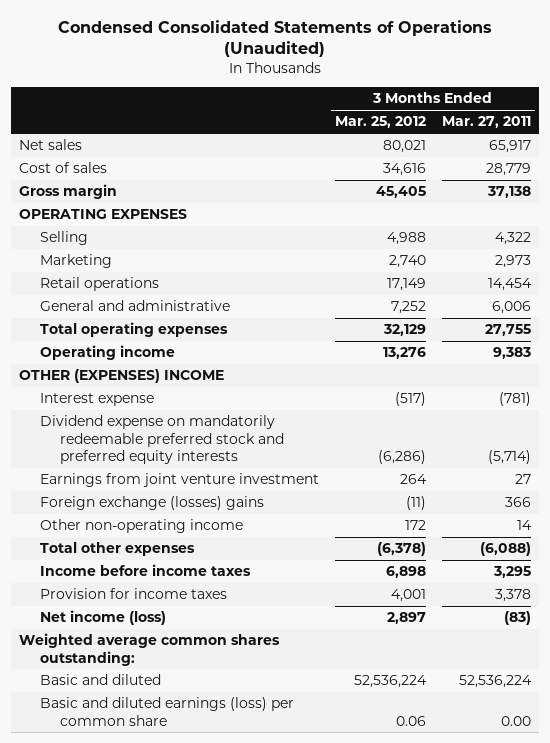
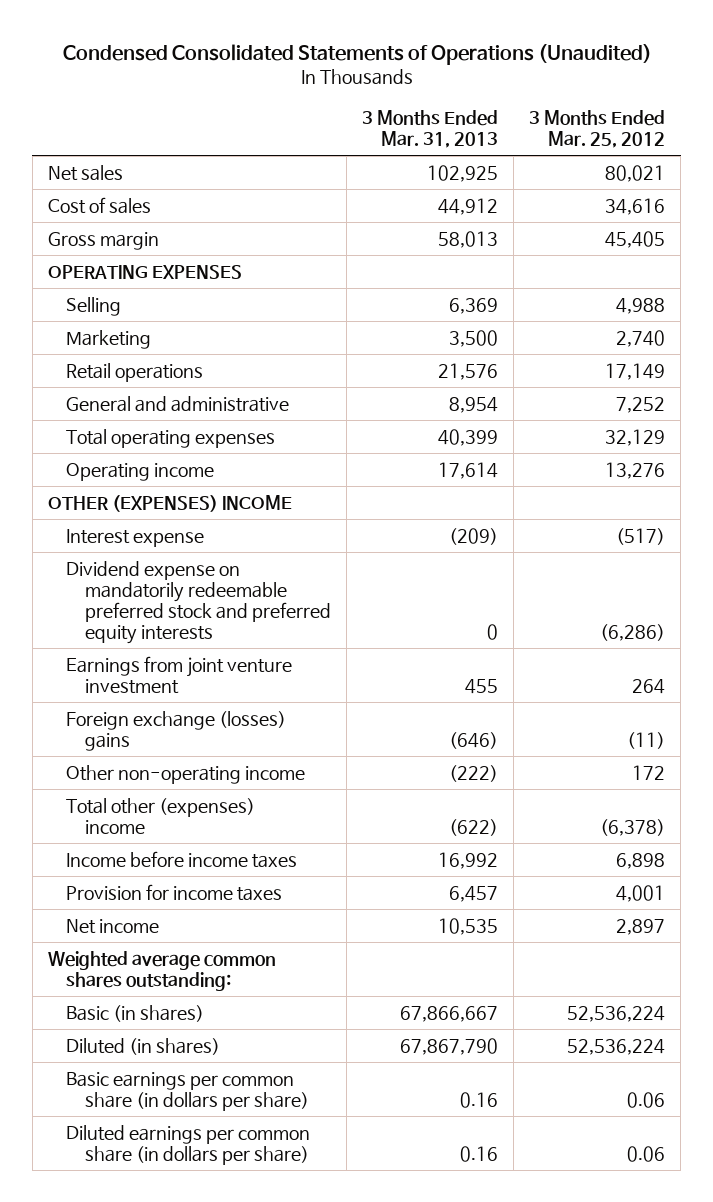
- | 3 Months Ended Mar. 25, 2012 | 3 Months Ended Mar. 27, 2011
+ | 3 Months Ended Mar. 31, 2013 | 3 Months Ended Mar. 25, 2012
- Total other expenses | (6,378) | (6,088)
+ Total other (expenses) income | (622) | (6,378)
- Net income (loss) | 2,897 | (83)
+ Net income | 10,535 | 2,897
- Basic and diluted | 52,536,224 | 52,536,224
- Basic and diluted earnings (loss) per common share | 0.06 | 0.00
+ Basic (in shares) | 67,866,667 | 52,536,224
+ Diluted (in shares) | 67,867,790 | 52,536,224
+ Basic earnings per common share (in dollars per share) | 0.16 | 0.06
+ Diluted earnings per common share (in dollars per share) | 0.16 | 0.06

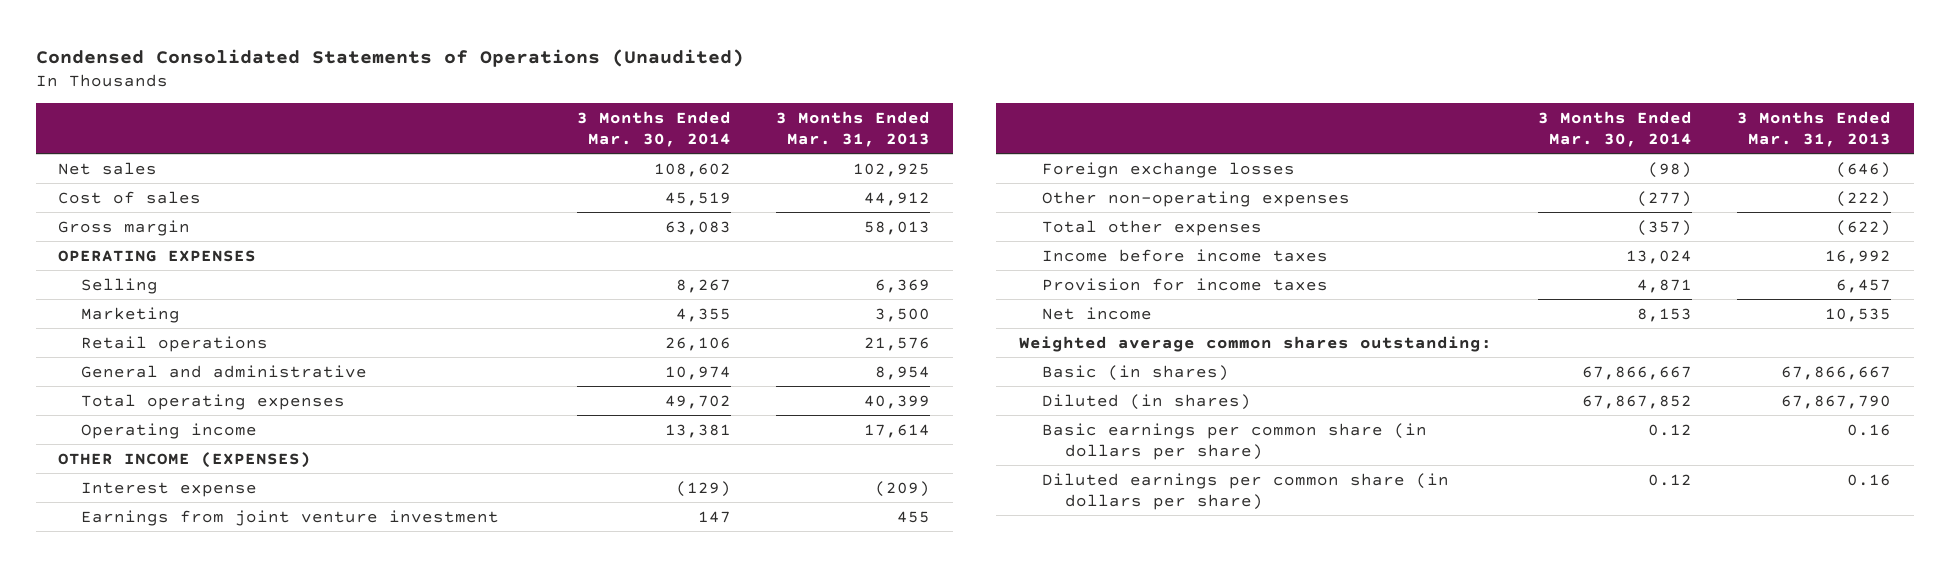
- | 3 Months Ended Mar. 31, 2013 | 3 Months Ended Mar. 25, 2012
+ | 3 Months Ended Mar. 30, 2014 | 3 Months Ended Mar. 31, 2013
- OTHER (EXPENSES) INCOME
+ OTHER INCOME (EXPENSES)
- Dividend expense on mandatorily redeemable preferred stock and preferred equity interests | 0 | (6,286)
- Foreign exchange (losses) gains | (646) | (11)
- Other non-operating income | (222) | 172
- Total other (expenses) income | (622) | (6,378)
+ Foreign exchange losses | (98) | (646)
+ Other non-operating expenses | (277) | (222)
+ Total other expenses | (357) | (622)

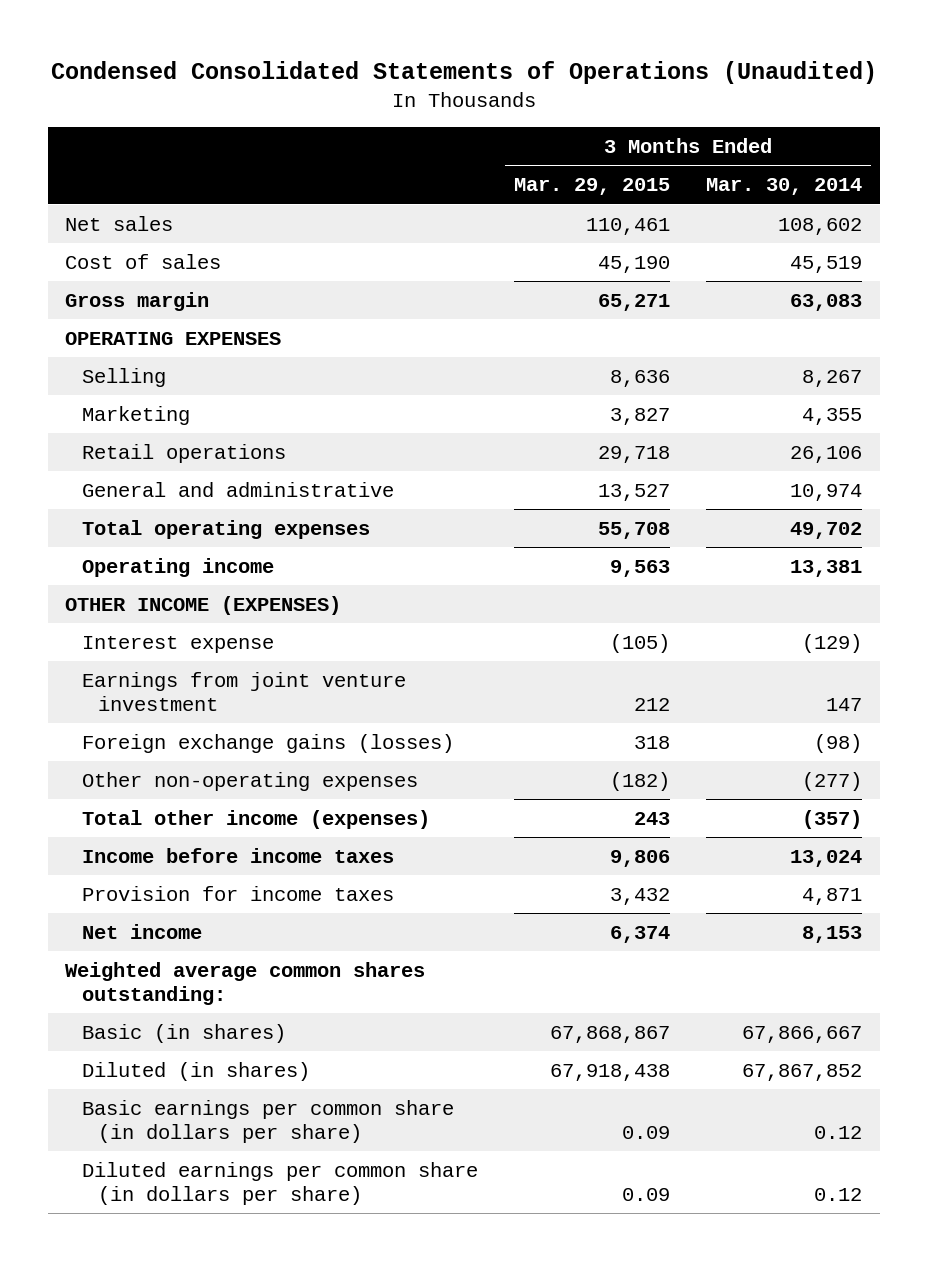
- | 3 Months Ended Mar. 30, 2014 | 3 Months Ended Mar. 31, 2013
+ | 3 Months Ended Mar. 29, 2015 | 3 Months Ended Mar. 30, 2014
- Foreign exchange losses | (98) | (646)
+ Foreign exchange gains (losses) | 318 | (98)
- Total other expenses | (357) | (622)
+ Total other income (expenses) | 243 | (357)

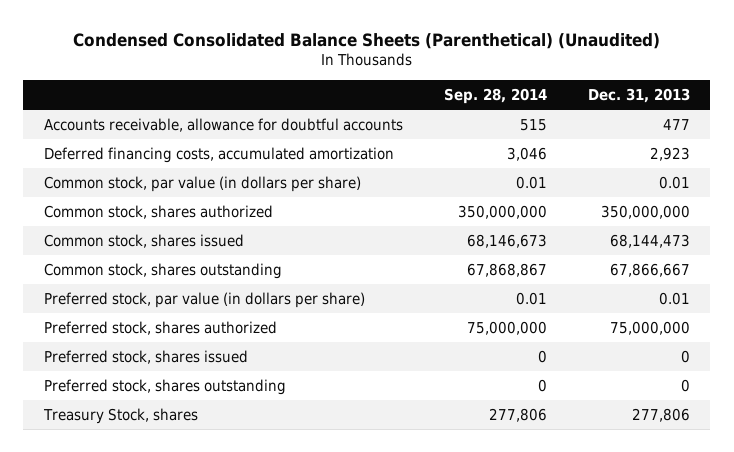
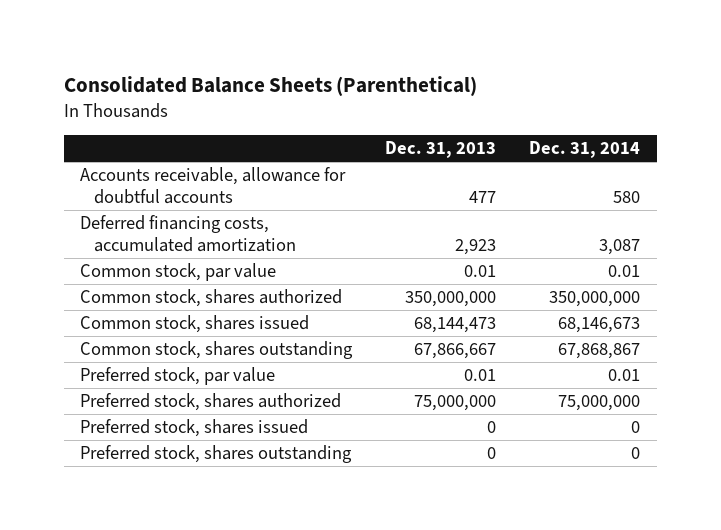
- Condensed Consolidated Balance Sheets (Parenthetical) (Unaudited)
+ Consolidated Balance Sheets (Parenthetical)
- | Sep. 28, 2014 | Dec. 31, 2013
+ | Dec. 31, 2013 | Dec. 31, 2014
- Common stock, par value (in dollars per share) | 0.01 | 0.01
+ Common stock, par value | 0.01 | 0.01
- Preferred stock, par value (in dollars per share) | 0.01 | 0.01
+ Preferred stock, par value | 0.01 | 0.01
- Treasury Stock, shares | 277,806 | 277,806

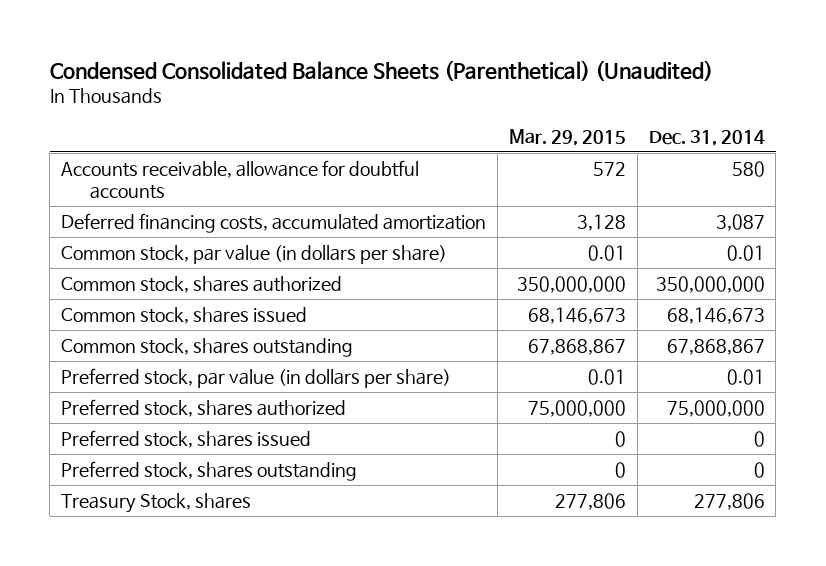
- Consolidated Balance Sheets (Parenthetical)
+ Condensed Consolidated Balance Sheets (Parenthetical) (Unaudited)
- | Dec. 31, 2013 | Dec. 31, 2014
+ | Mar. 29, 2015 | Dec. 31, 2014
- Common stock, par value | 0.01 | 0.01
+ Common stock, par value (in dollars per share) | 0.01 | 0.01
- Preferred stock, par value | 0.01 | 0.01
+ Preferred stock, par value (in dollars per share) | 0.01 | 0.01
+ Treasury Stock, shares | 277,806 | 277,806

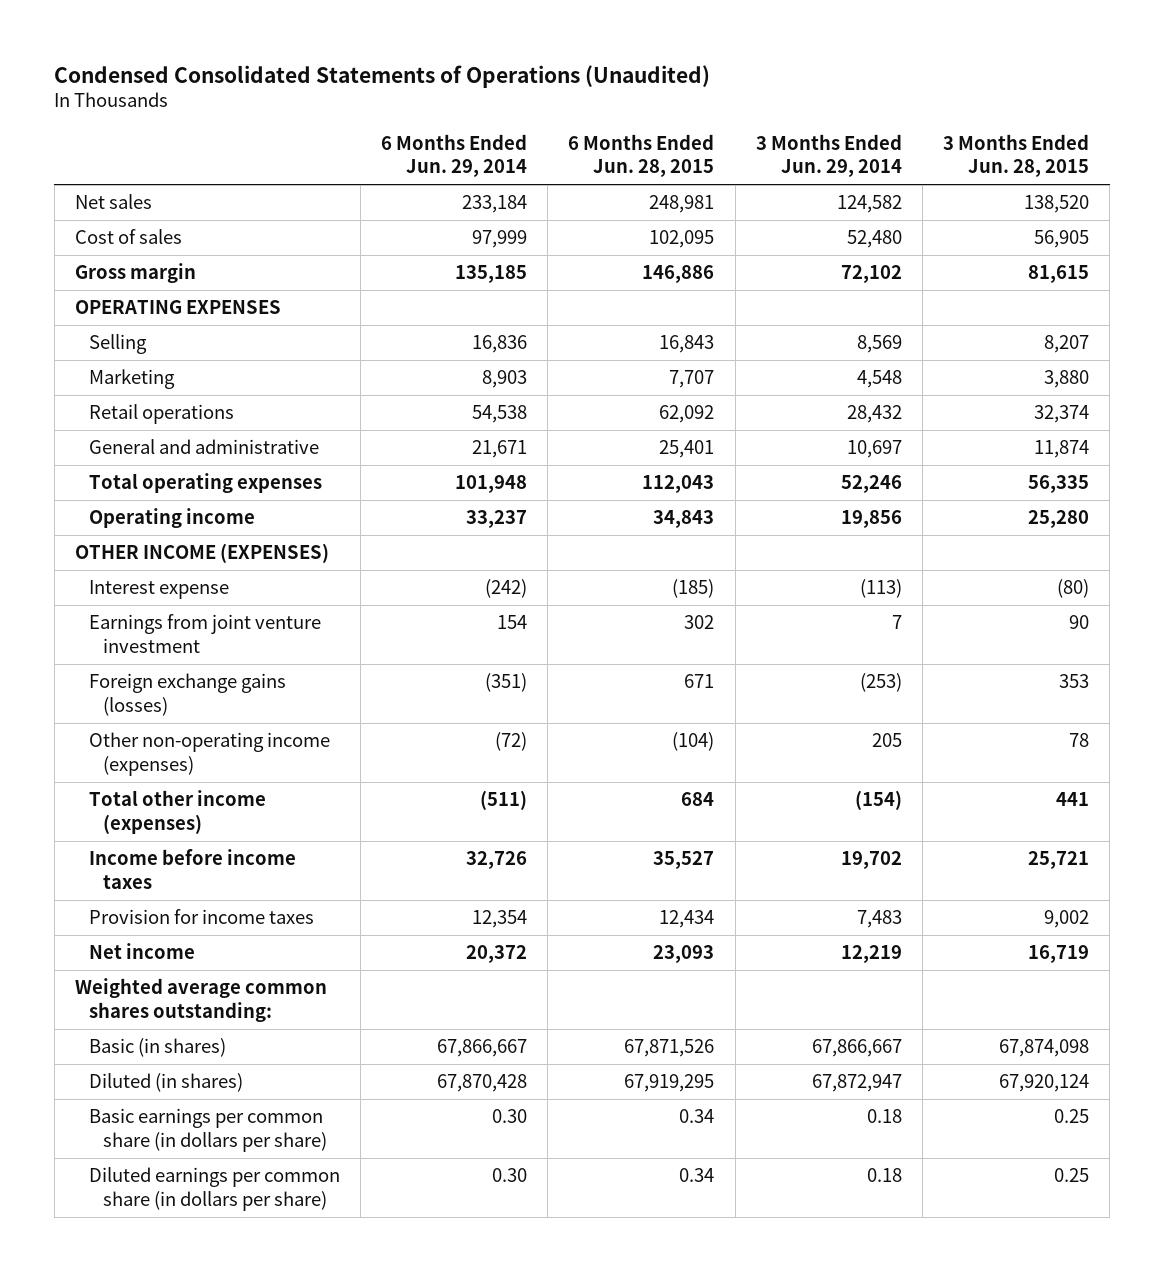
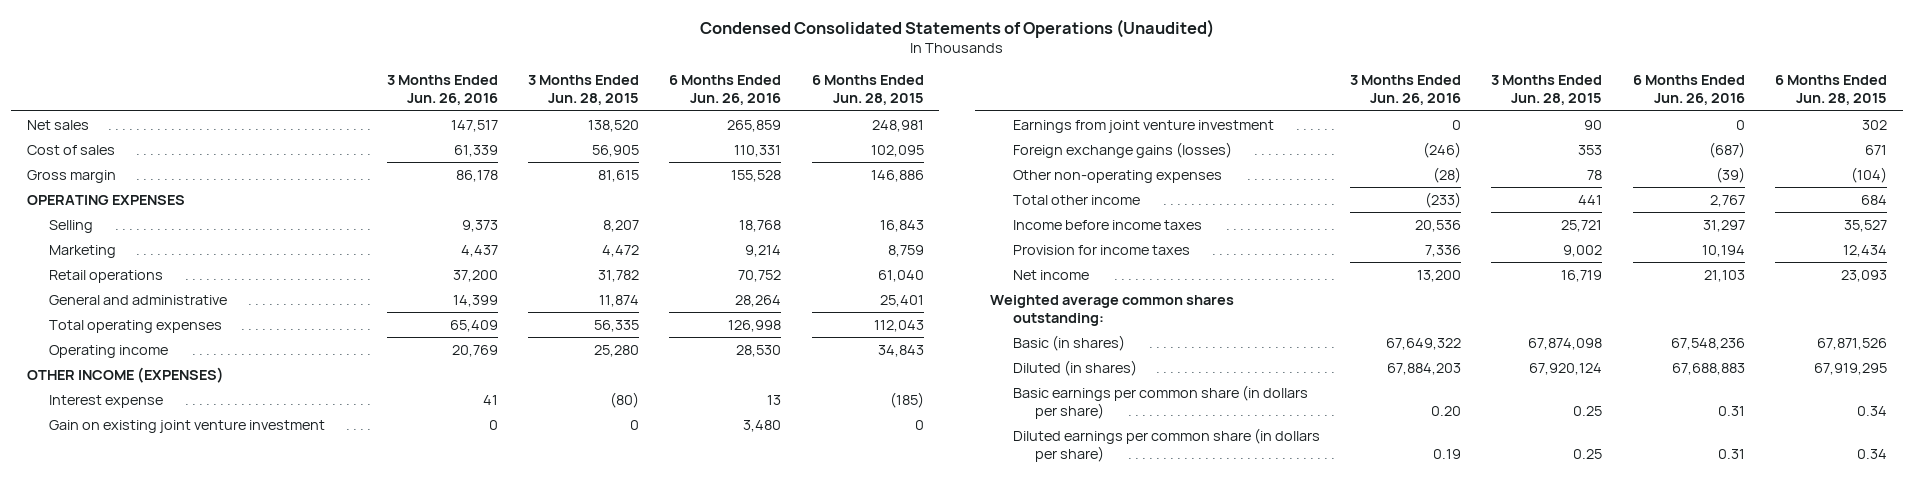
- | 6 Months Ended Jun. 29, 2014 | 6 Months Ended Jun. 28, 2015 | 3 Months Ended Jun. 29, 2014 | 3 Months Ended Jun. 28, 2015
+ | 3 Months Ended Jun. 26, 2016 | 3 Months Ended Jun. 28, 2015 | 6 Months Ended Jun. 26, 2016 | 6 Months Ended Jun. 28, 2015
- Marketing | 8,903 | 7,707 | 4,548 | 3,880
- Retail operations | 54,538 | 62,092 | 28,432 | 32,374
+ Marketing | 4,437 | 4,472 | 9,214 | 8,759
+ Retail operations | 37,200 | 31,782 | 70,752 | 61,040
+ Gain on existing joint venture investment | 0 | 0 | 3,480 | 0
- Other non-operating income (expenses) | (72) | (104) | 205 | 78
- Total other income (expenses) | (511) | 684 | (154) | 441
+ Other non-operating expenses | (28) | 78 | (39) | (104)
+ Total other income | (233) | 441 | 2,767 | 684

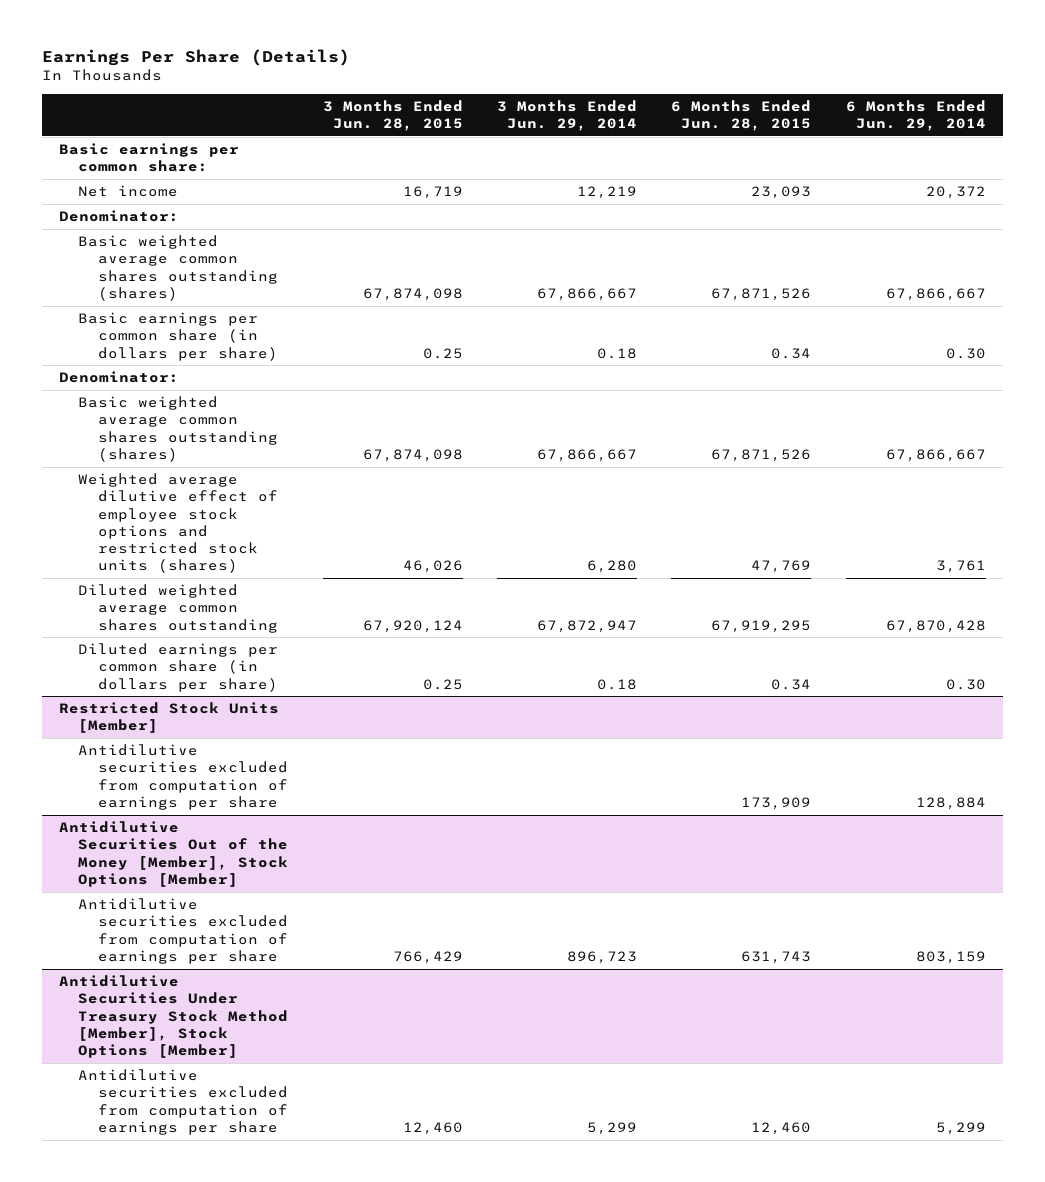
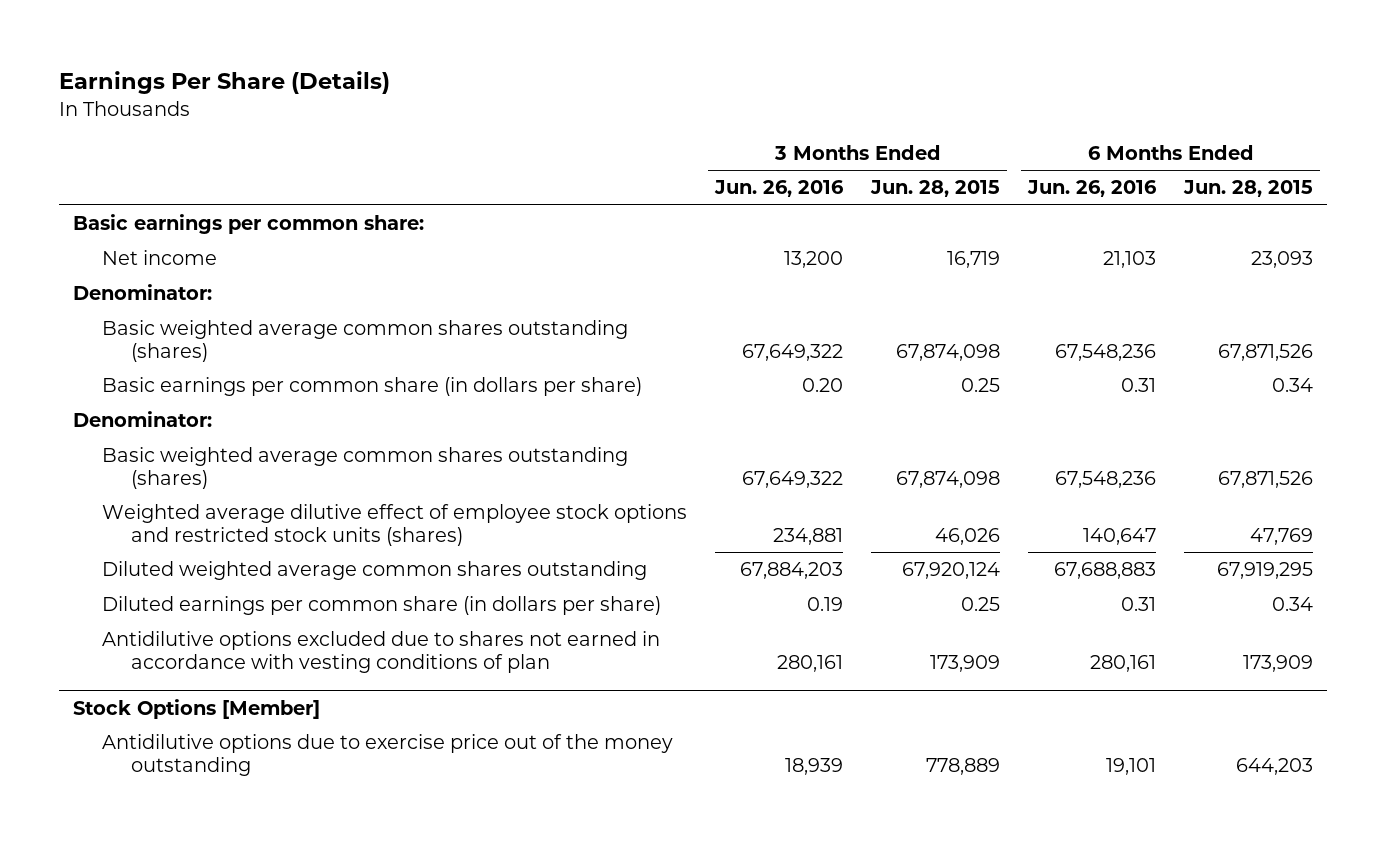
- | 3 Months Ended Jun. 28, 2015 | 3 Months Ended Jun. 29, 2014 | 6 Months Ended Jun. 28, 2015 | 6 Months Ended Jun. 29, 2014
+ | 3 Months Ended Jun. 26, 2016 | 3 Months Ended Jun. 28, 2015 | 6 Months Ended Jun. 26, 2016 | 6 Months Ended Jun. 28, 2015
- Restricted Stock Units [Member]
- Antidilutive securities excluded from computation of earnings per share | | | 173,909 | 128,884
- Antidilutive Securities Out of the Money [Member], Stock Options [Member]
- Antidilutive securities excluded from computation of earnings per share | 766,429 | 896,723 | 631,743 | 803,159
- Antidilutive Securities Under Treasury Stock Method [Member], Stock Options [Member]
- Antidilutive securities excluded from computation of earnings per share | 12,460 | 5,299 | 12,460 | 5,299
+ Antidilutive options excluded due to shares not earned in accordance with vesting conditions of plan | 280,161 | 173,909 | 280,161 | 173,909
+ Stock Options [Member]
+ Antidilutive options due to exercise price out of the money outstanding | 18,939 | 778,889 | 19,101 | 644,203

